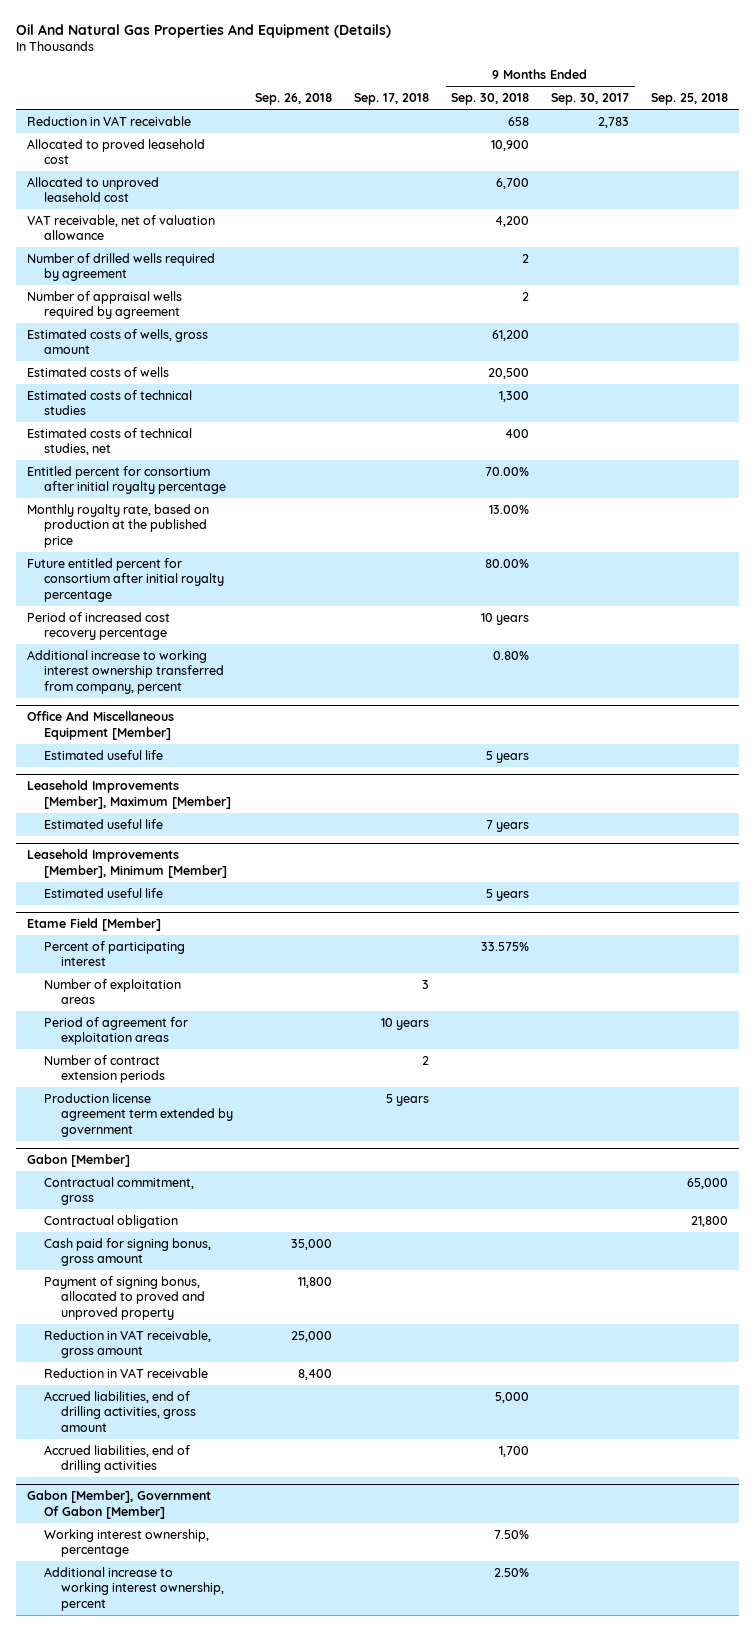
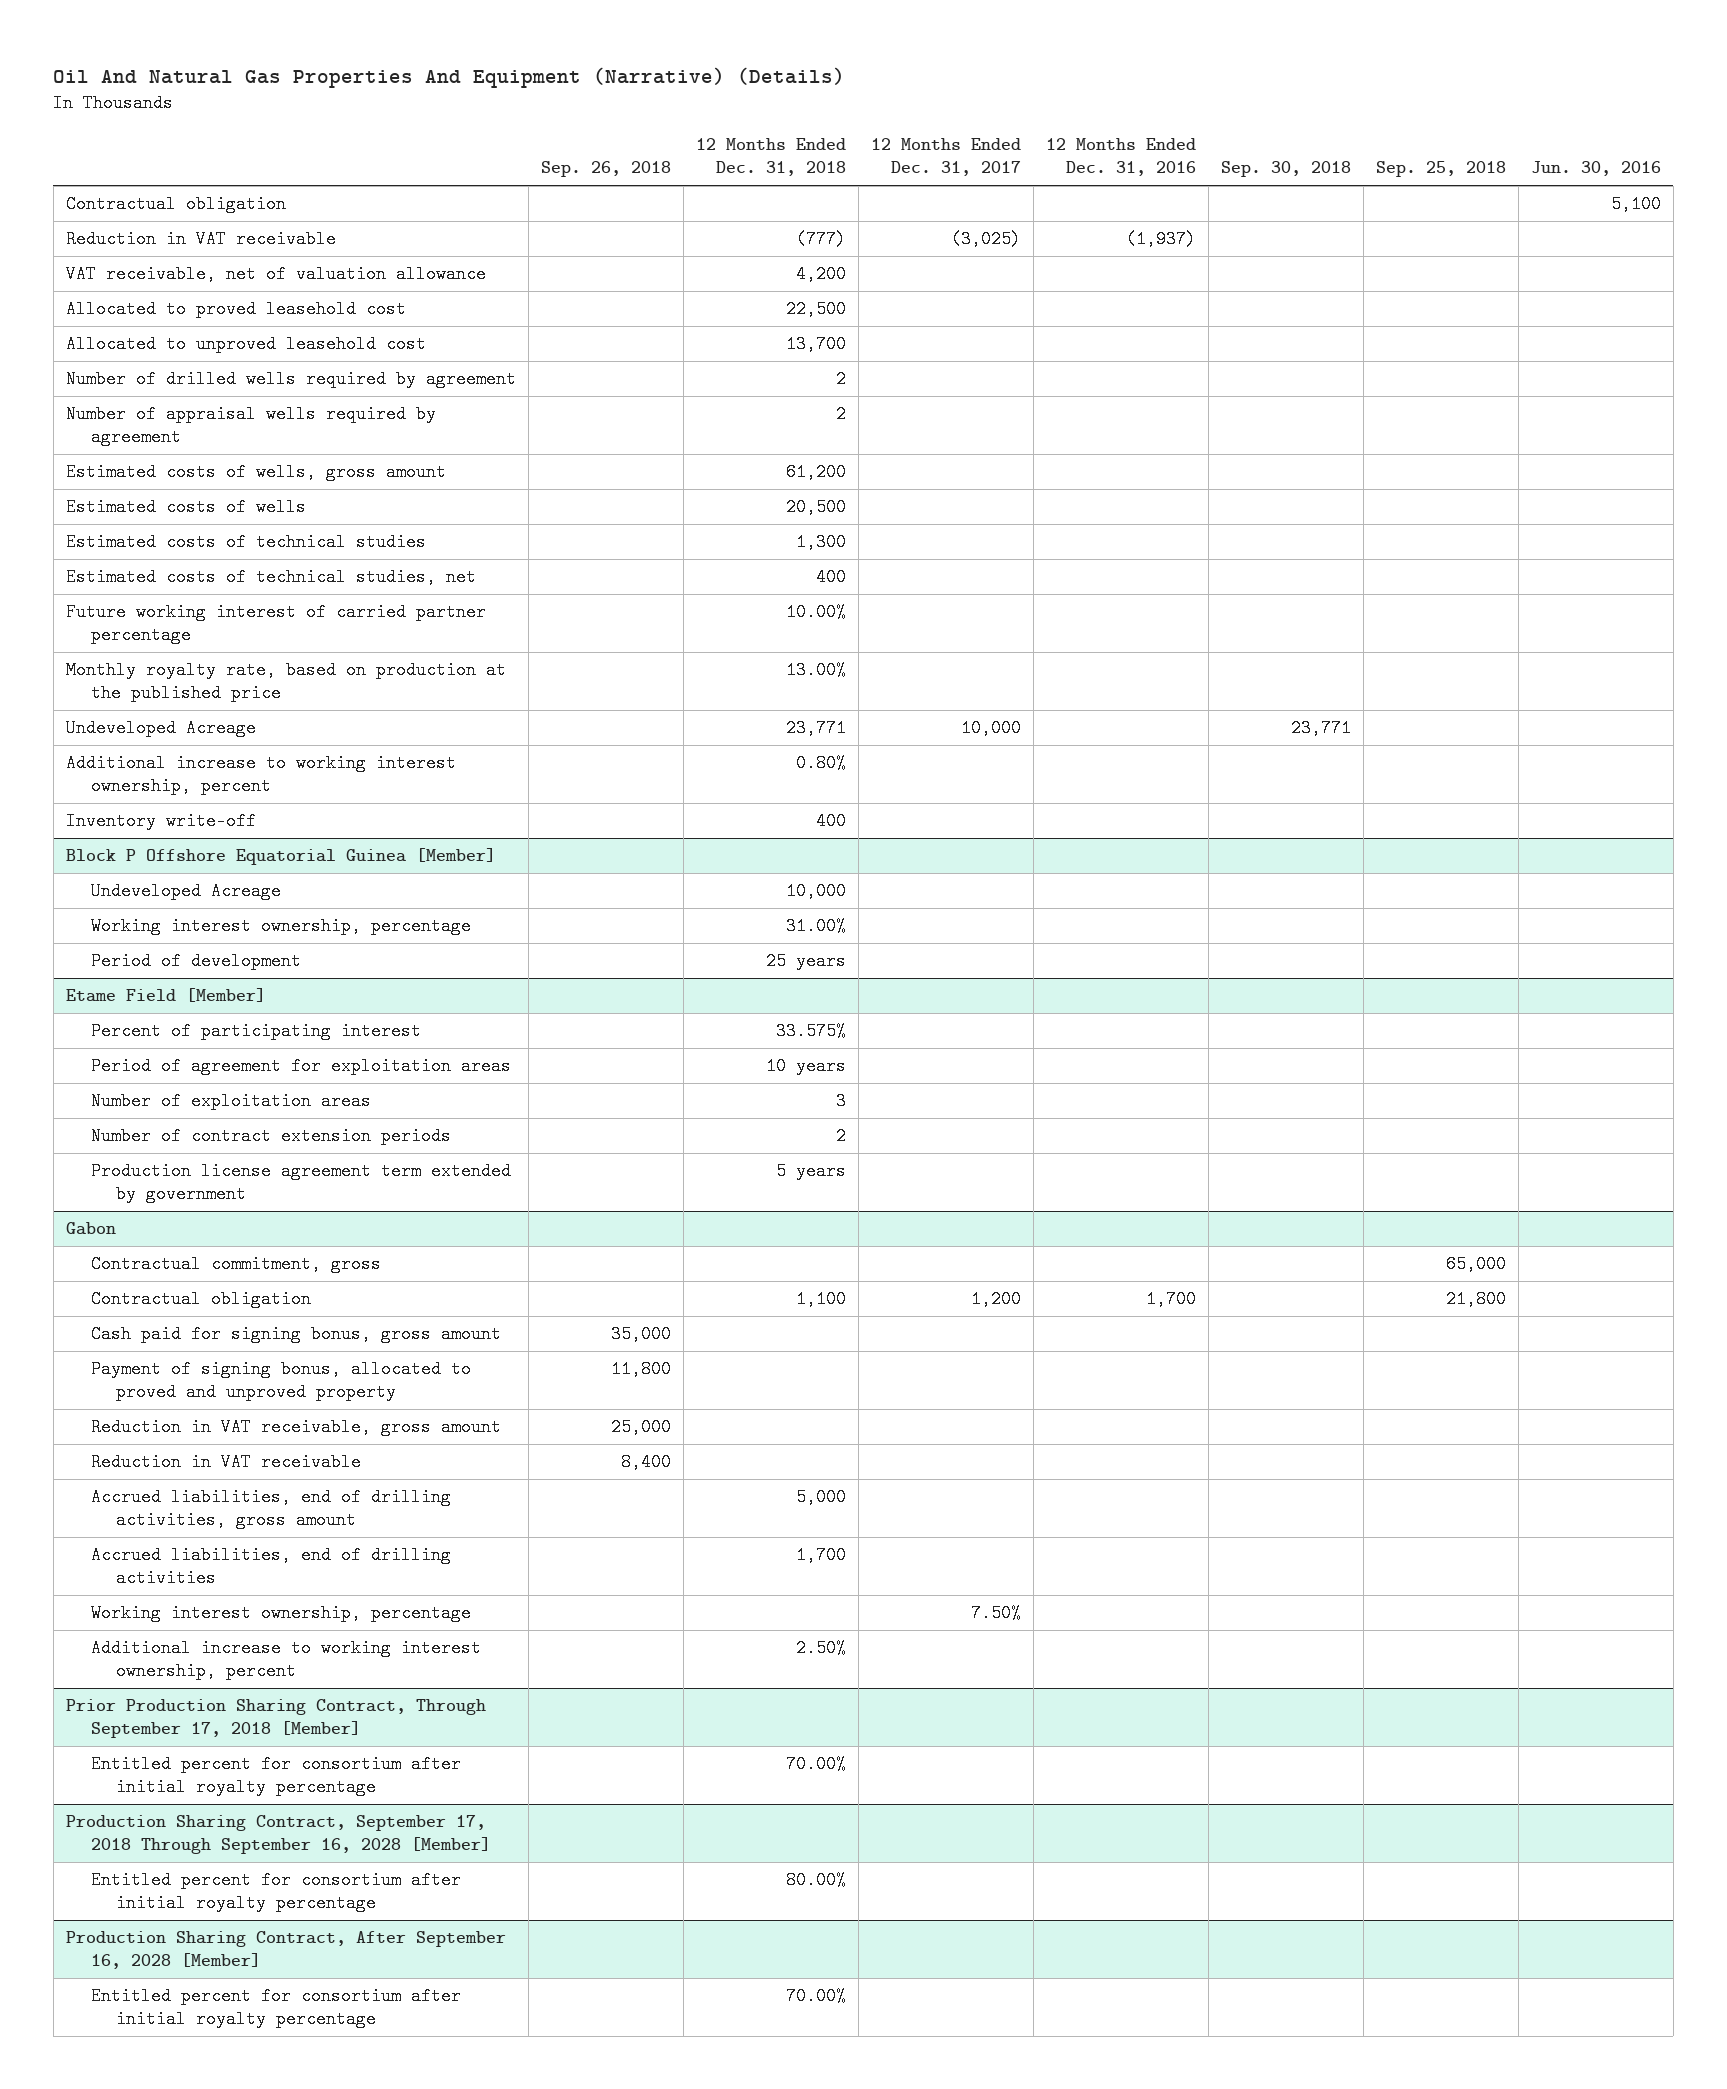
- Oil And Natural Gas Properties And Equipment (Details)
+ Oil And Natural Gas Properties And Equipment (Narrative) (Details)
- | Sep. 26, 2018 | Sep. 17, 2018 | 9 Months Ended Sep. 30, 2018 | 9 Months Ended Sep. 30, 2017 | Sep. 25, 2018
+ | Sep. 26, 2018 | 12 Months Ended Dec. 31, 2018 | 12 Months Ended Dec. 31, 2017 | 12 Months Ended Dec. 31, 2016 | Sep. 30, 2018 | Sep. 25, 2018 | Jun. 30, 2016
+ Contractual obligation | | | | | | | 5,100
moved up: VAT receivable, net of valuation allowance | | 4,200 | | | | |
- Entitled percent for consortium after initial royalty percentage | | | 70.00% | |
+ Future working interest of carried partner percentage | | 10.00% | | | | |
- Future entitled percent for consortium after initial royalty percentage | | | 80.00% | |
- Period of increased cost recovery percentage | | | 10 years | |
- Additional increase to working interest ownership transferred from company, percent | | | 0.80% | |
- Office And Miscellaneous Equipment [Member]
- Estimated useful life | | | 5 years | |
- Leasehold Improvements [Member], Maximum [Member]
- Estimated useful life | | | 7 years | |
- Leasehold Improvements [Member], Minimum [Member]
- Estimated useful life | | | 5 years | |
+ Undeveloped Acreage | | 23,771 | 10,000 | | 23,771 | |
+ Additional increase to working interest ownership, percent | | 0.80% | | | | |
+ Inventory write-off | | 400 | | | | |
+ Block P Offshore Equatorial Guinea [Member]
+ Undeveloped Acreage | | 10,000 | | | | |
+ Working interest ownership, percentage | | 31.00% | | | | |
+ Period of development | | 25 years | | | | |
@ Etame Field [Member]
moved down: Number of exploitation areas | | 3 | | | | |
- Gabon [Member]
+ Gabon
- Gabon [Member], Government Of Gabon [Member]
- Working interest ownership, percentage | | | 7.50% | |
- Additional increase to working interest ownership, percent | | | 2.50% | |
+ Working interest ownership, percentage | | | 7.50% | | | |
+ Additional increase to working interest ownership, percent | | 2.50% | | | | |
+ Prior Production Sharing Contract, Through September 17, 2018 [Member]
+ Entitled percent for consortium after initial royalty percentage | | 70.00% | | | | |
+ Production Sharing Contract, September 17, 2018 Through September 16, 2028 [Member]
+ Entitled percent for consortium after initial royalty percentage | | 80.00% | | | | |
+ Production Sharing Contract, After September 16, 2028 [Member]
+ Entitled percent for consortium after initial royalty percentage | | 70.00% | | | | |

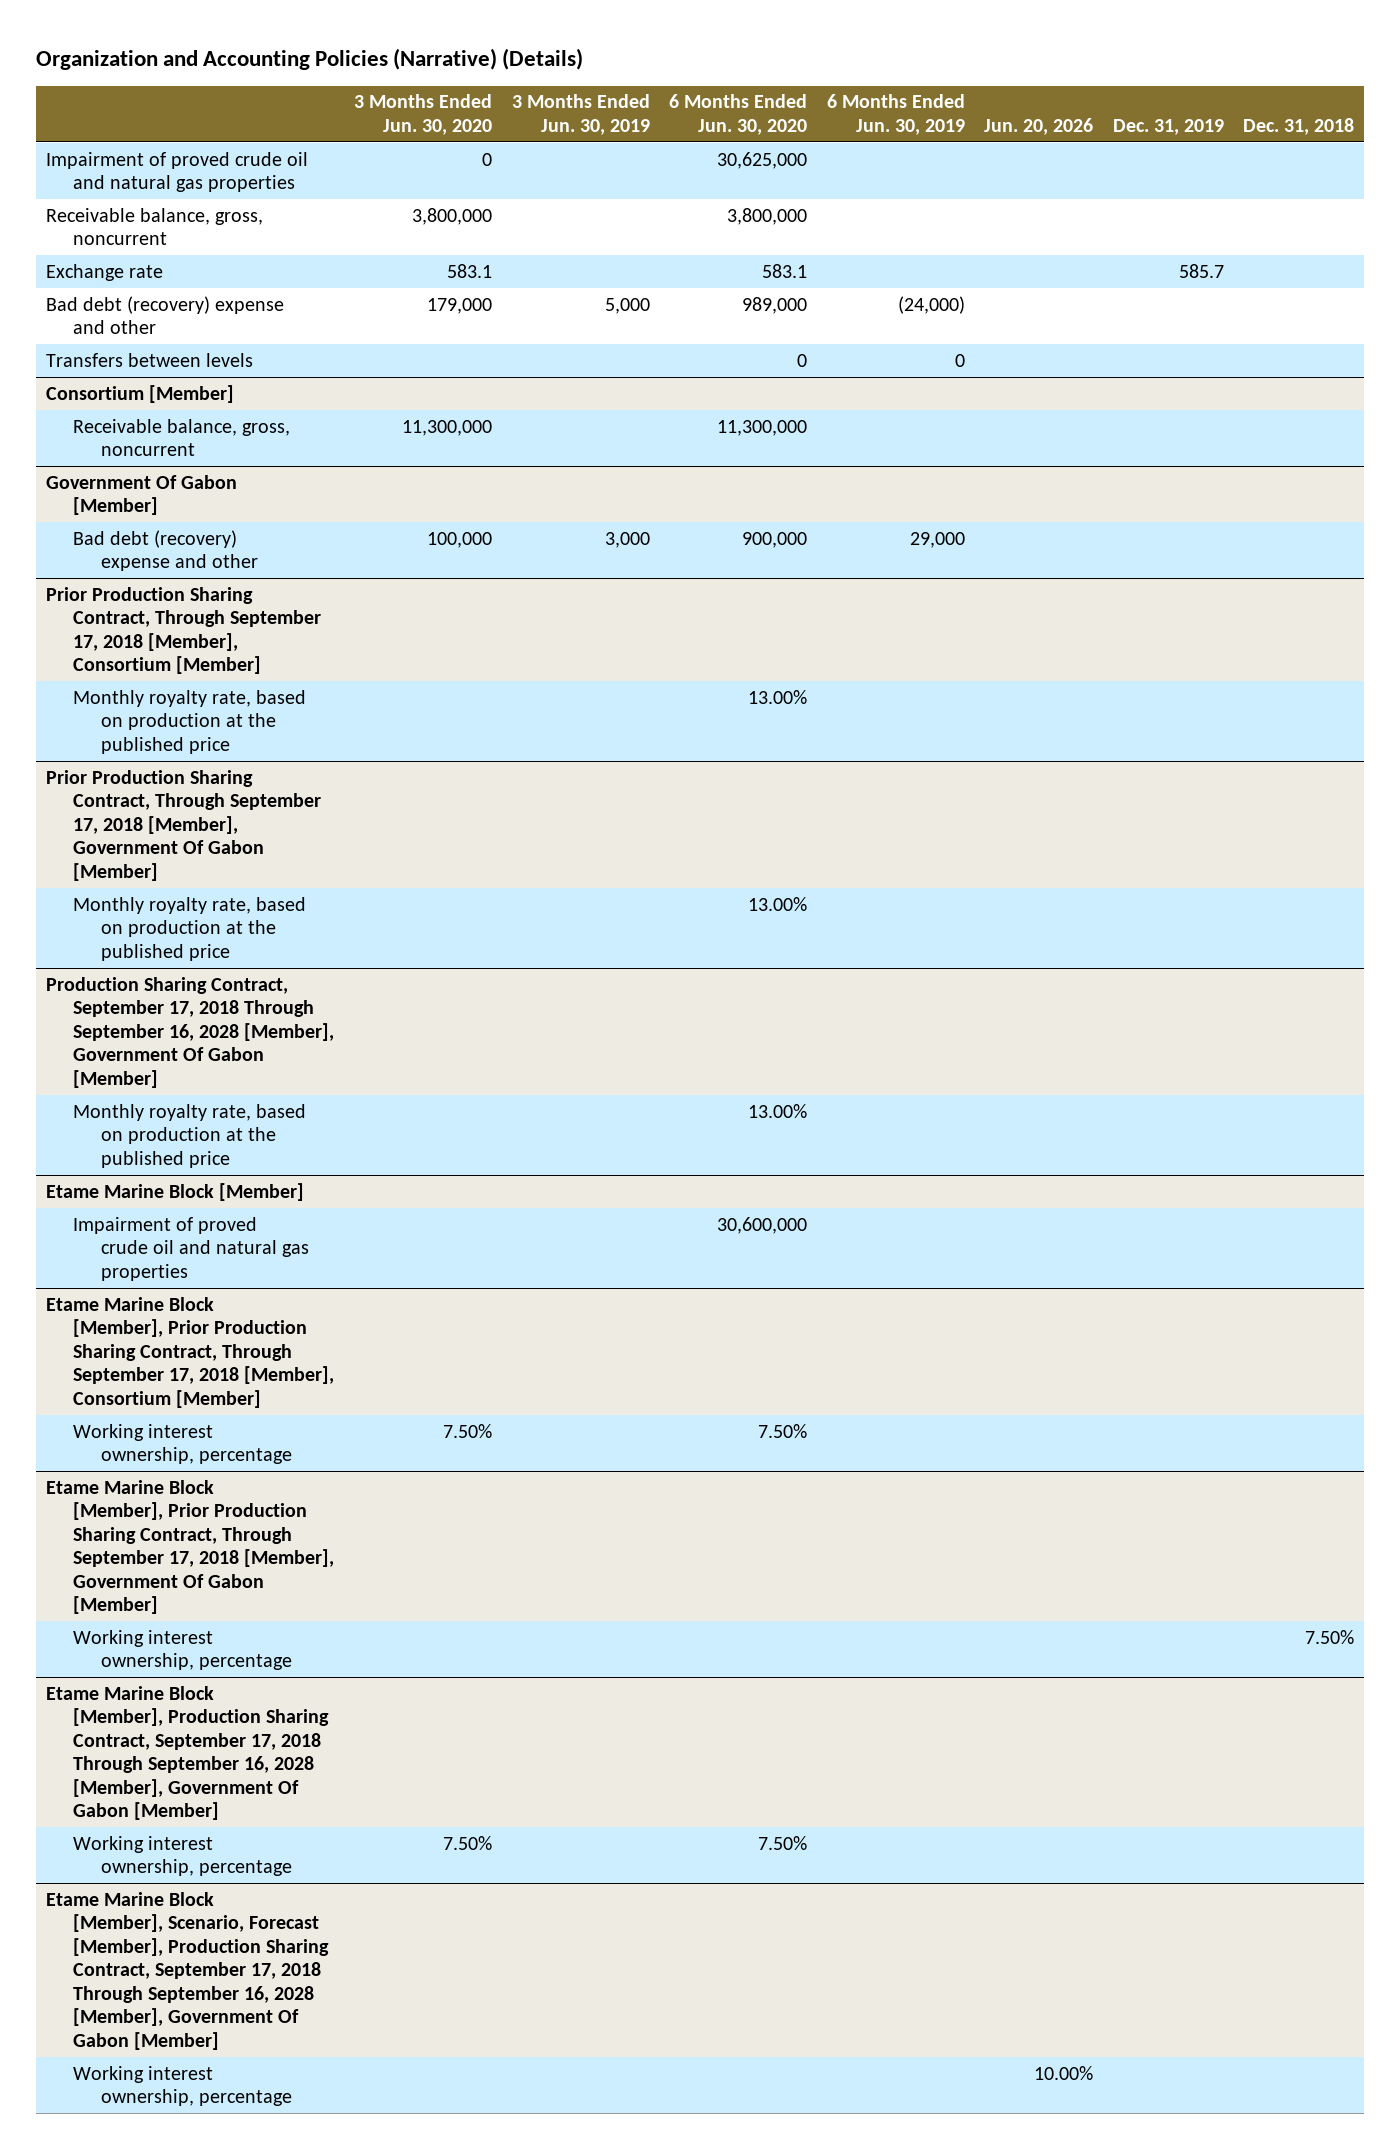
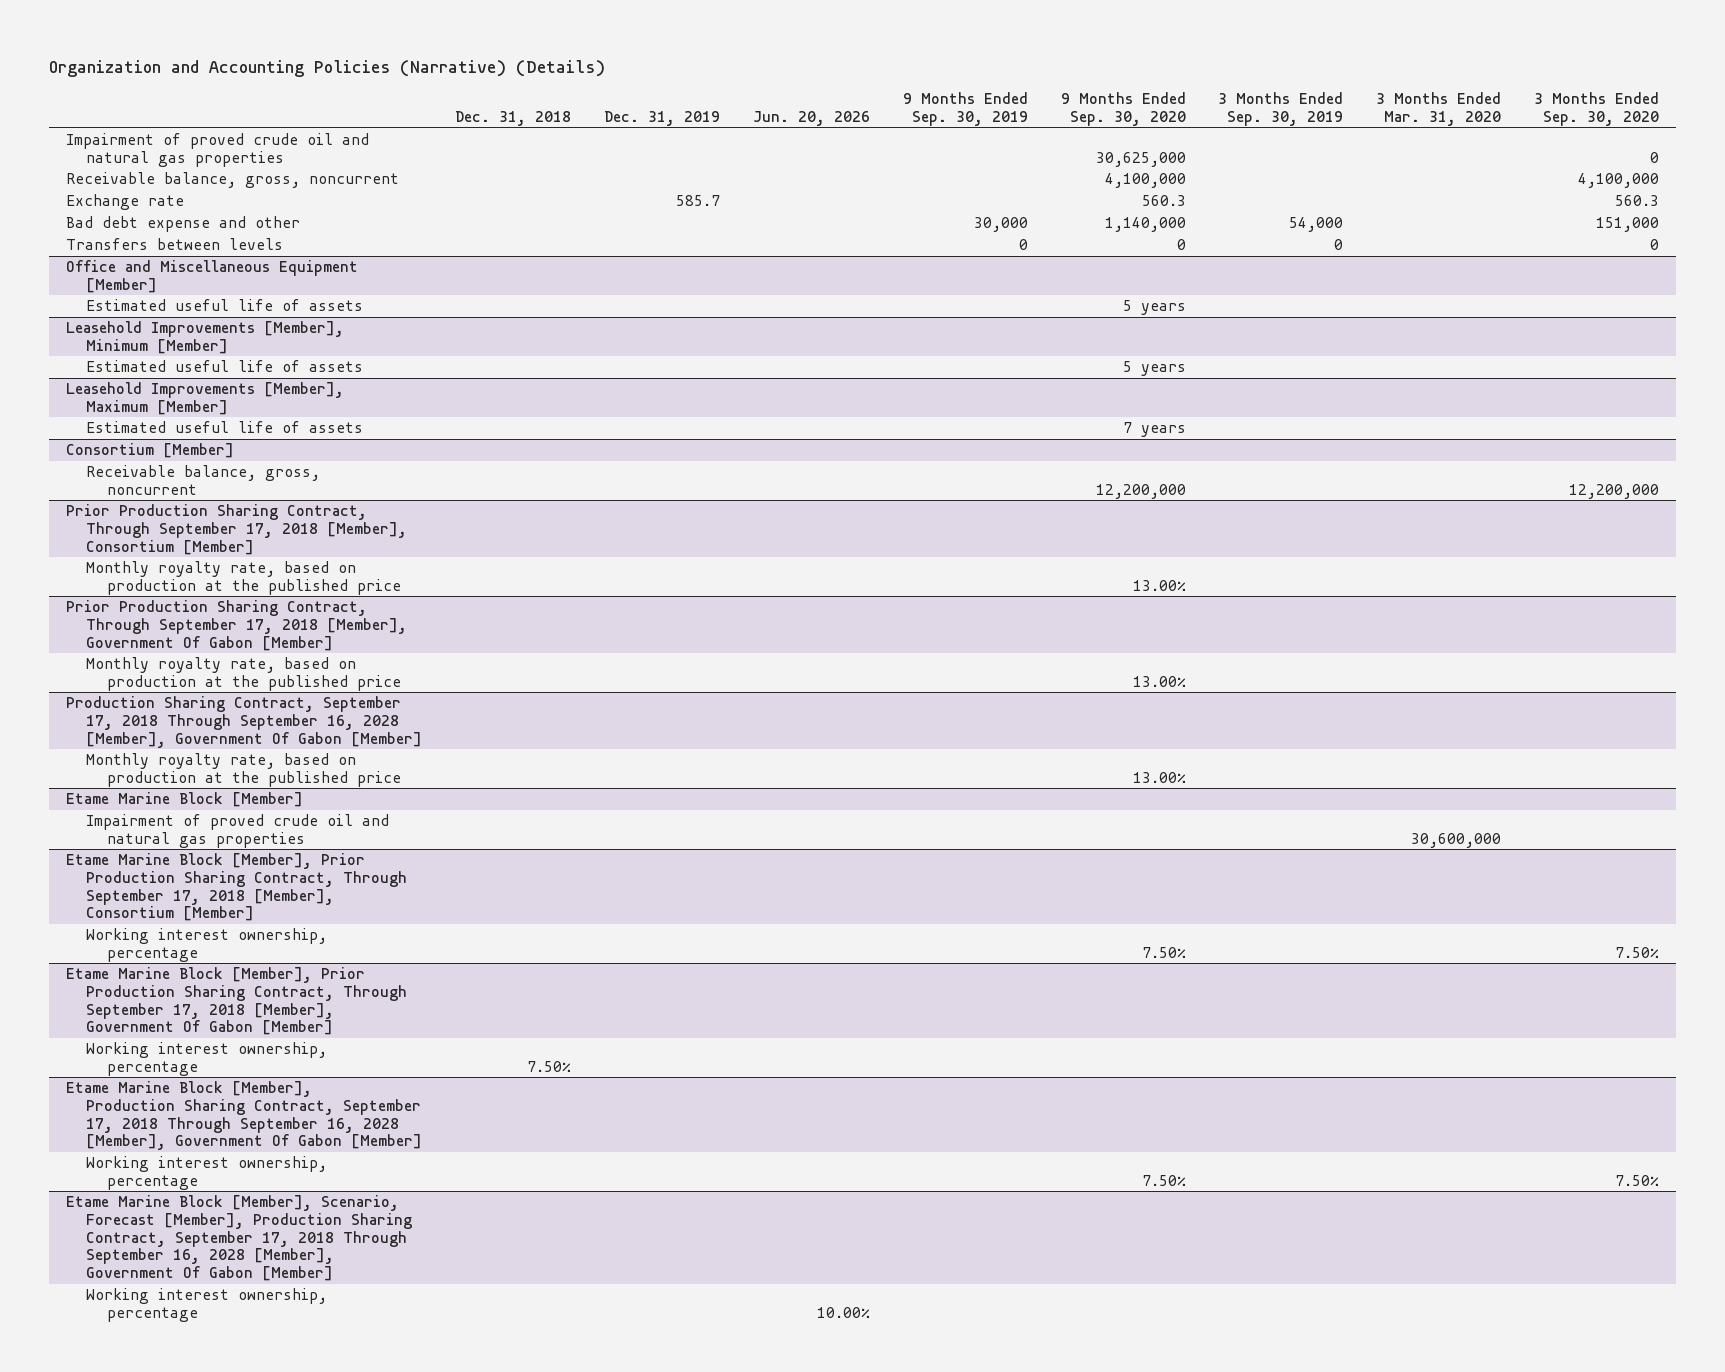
- | 3 Months Ended Jun. 30, 2020 | 3 Months Ended Jun. 30, 2019 | 6 Months Ended Jun. 30, 2020 | 6 Months Ended Jun. 30, 2019 | Jun. 20, 2026 | Dec. 31, 2019 | Dec. 31, 2018
+ | Dec. 31, 2018 | Dec. 31, 2019 | Jun. 20, 2026 | 9 Months Ended Sep. 30, 2019 | 9 Months Ended Sep. 30, 2020 | 3 Months Ended Sep. 30, 2019 | 3 Months Ended Mar. 31, 2020 | 3 Months Ended Sep. 30, 2020
- Bad debt (recovery) expense and other | 179,000 | 5,000 | 989,000 | (24,000) | | |
+ Bad debt expense and other | | | | 30,000 | 1,140,000 | 54,000 | | 151,000
+ Office and Miscellaneous Equipment [Member]
+ Estimated useful life of assets | | | | | 5 years | | |
+ Leasehold Improvements [Member], Minimum [Member]
+ Estimated useful life of assets | | | | | 5 years | | |
+ Leasehold Improvements [Member], Maximum [Member]
+ Estimated useful life of assets | | | | | 7 years | | |
- Government Of Gabon [Member]
- Bad debt (recovery) expense and other | 100,000 | 3,000 | 900,000 | 29,000 | | |

